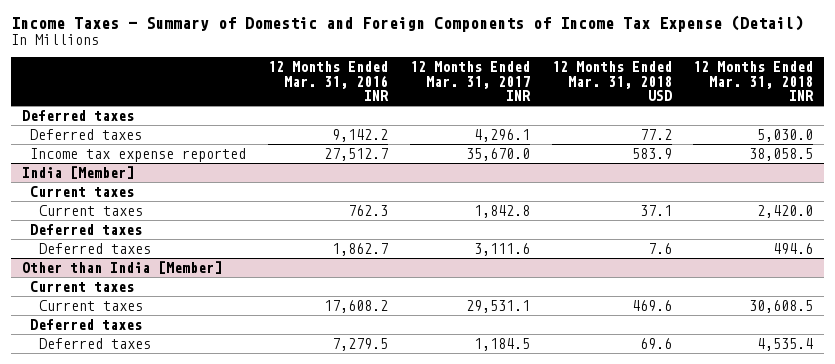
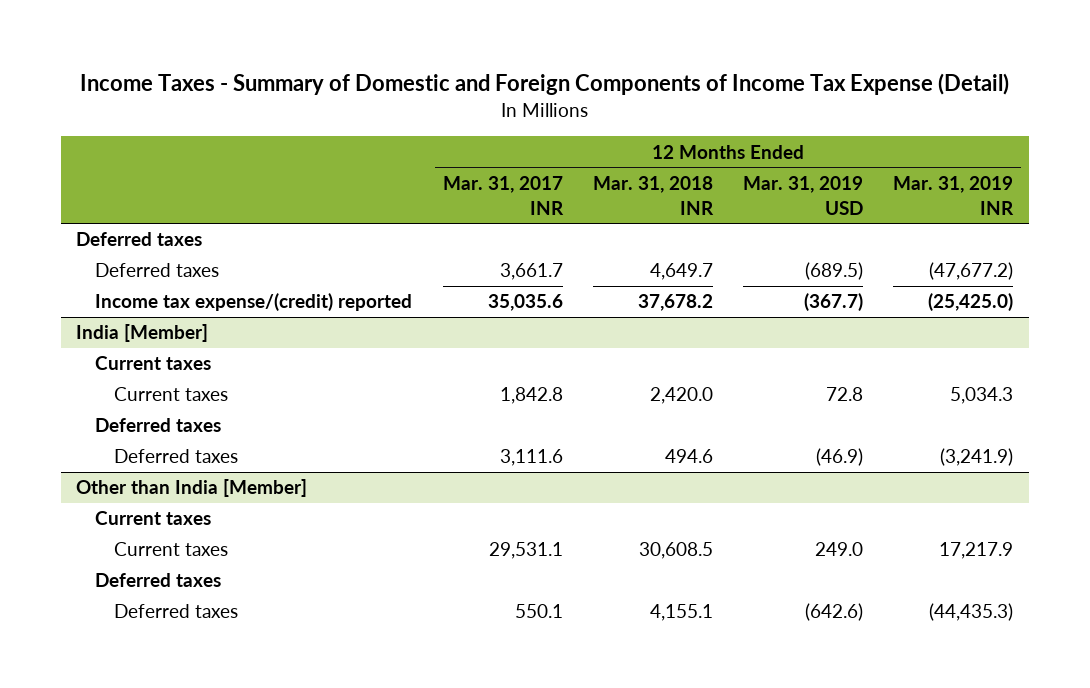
- | 12 Months Ended Mar. 31, 2016 INR | 12 Months Ended Mar. 31, 2017 INR | 12 Months Ended Mar. 31, 2018 USD | 12 Months Ended Mar. 31, 2018 INR
+ | 12 Months Ended Mar. 31, 2017 INR | 12 Months Ended Mar. 31, 2018 INR | 12 Months Ended Mar. 31, 2019 USD | 12 Months Ended Mar. 31, 2019 INR
- Deferred taxes | 9,142.2 | 4,296.1 | 77.2 | 5,030.0
- Income tax expense reported | 27,512.7 | 35,670.0 | 583.9 | 38,058.5
+ Deferred taxes | 3,661.7 | 4,649.7 | (689.5) | (47,677.2)
+ Income tax expense/(credit) reported | 35,035.6 | 37,678.2 | (367.7) | (25,425.0)
@ Other than India [Member]
- Deferred taxes | 7,279.5 | 1,184.5 | 69.6 | 4,535.4
+ Deferred taxes | 550.1 | 4,155.1 | (642.6) | (44,435.3)

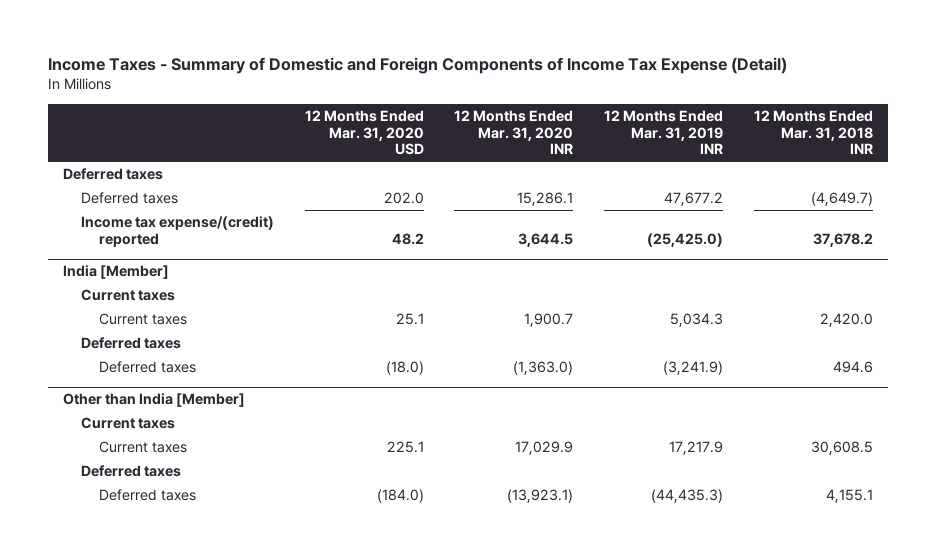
- | 12 Months Ended Mar. 31, 2017 INR | 12 Months Ended Mar. 31, 2018 INR | 12 Months Ended Mar. 31, 2019 USD | 12 Months Ended Mar. 31, 2019 INR
+ | 12 Months Ended Mar. 31, 2020 USD | 12 Months Ended Mar. 31, 2020 INR | 12 Months Ended Mar. 31, 2019 INR | 12 Months Ended Mar. 31, 2018 INR
- Deferred taxes | 3,661.7 | 4,649.7 | (689.5) | (47,677.2)
+ Deferred taxes | 202.0 | 15,286.1 | 47,677.2 | (4,649.7)

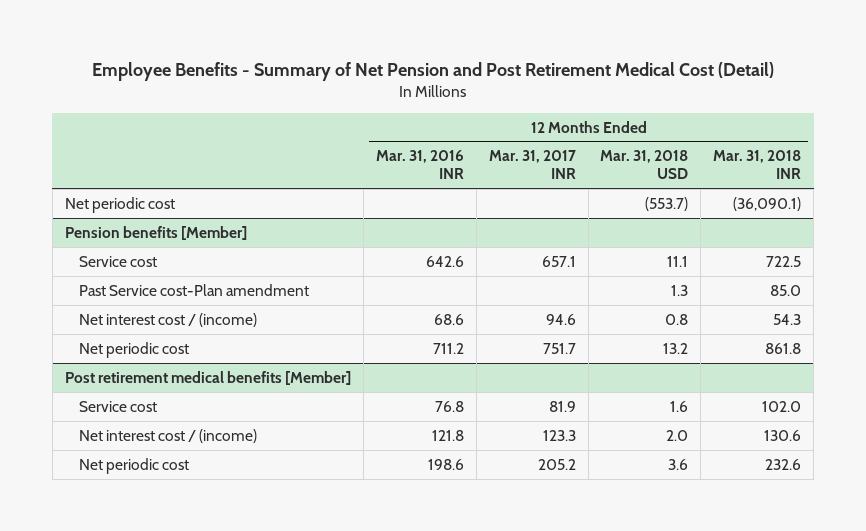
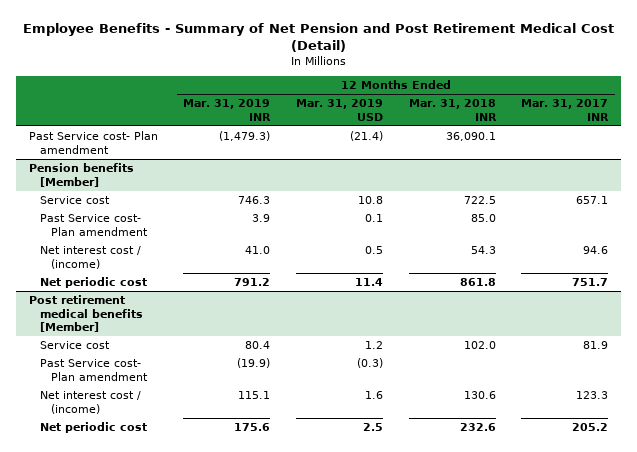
- | 12 Months Ended Mar. 31, 2016 INR | 12 Months Ended Mar. 31, 2017 INR | 12 Months Ended Mar. 31, 2018 USD | 12 Months Ended Mar. 31, 2018 INR
+ | 12 Months Ended Mar. 31, 2019 INR | 12 Months Ended Mar. 31, 2019 USD | 12 Months Ended Mar. 31, 2018 INR | 12 Months Ended Mar. 31, 2017 INR
- Net periodic cost | | | (553.7) | (36,090.1)
+ Past Service cost- Plan amendment | (1,479.3) | (21.4) | 36,090.1 |
@ Pension benefits [Member]
- Past Service cost-Plan amendment | | | 1.3 | 85.0
+ Past Service cost- Plan amendment | 3.9 | 0.1 | 85.0 |
@ Post retirement medical benefits [Member]
+ Past Service cost- Plan amendment | (19.9) | (0.3) | |

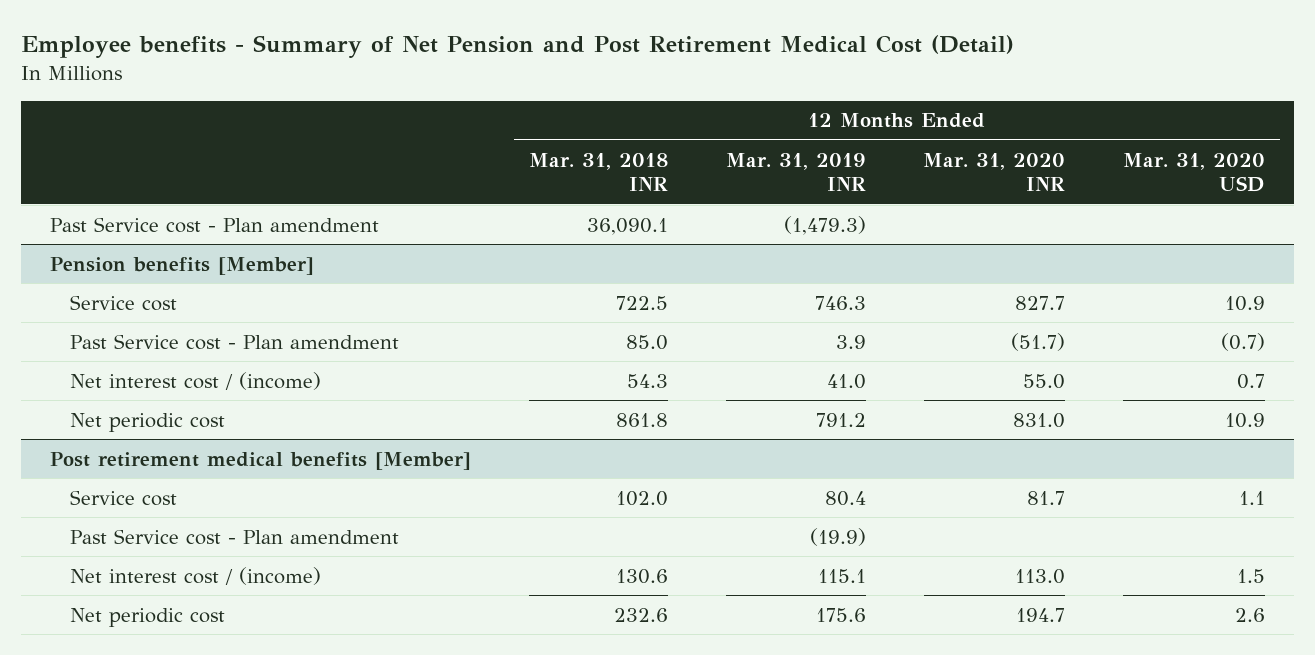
- Employee Benefits - Summary of Net Pension and Post Retirement Medical Cost (Detail)
+ Employee benefits - Summary of Net Pension and Post Retirement Medical Cost (Detail)
- | 12 Months Ended Mar. 31, 2019 INR | 12 Months Ended Mar. 31, 2019 USD | 12 Months Ended Mar. 31, 2018 INR | 12 Months Ended Mar. 31, 2017 INR
+ | 12 Months Ended Mar. 31, 2018 INR | 12 Months Ended Mar. 31, 2019 INR | 12 Months Ended Mar. 31, 2020 INR | 12 Months Ended Mar. 31, 2020 USD
- Past Service cost- Plan amendment | (1,479.3) | (21.4) | 36,090.1 |
+ Past Service cost - Plan amendment | 36,090.1 | (1,479.3) | |
@ Pension benefits [Member]
- Past Service cost- Plan amendment | 3.9 | 0.1 | 85.0 |
+ Past Service cost - Plan amendment | 85.0 | 3.9 | (51.7) | (0.7)
@ Post retirement medical benefits [Member]
- Past Service cost- Plan amendment | (19.9) | (0.3) | |
+ Past Service cost - Plan amendment | | (19.9) | |

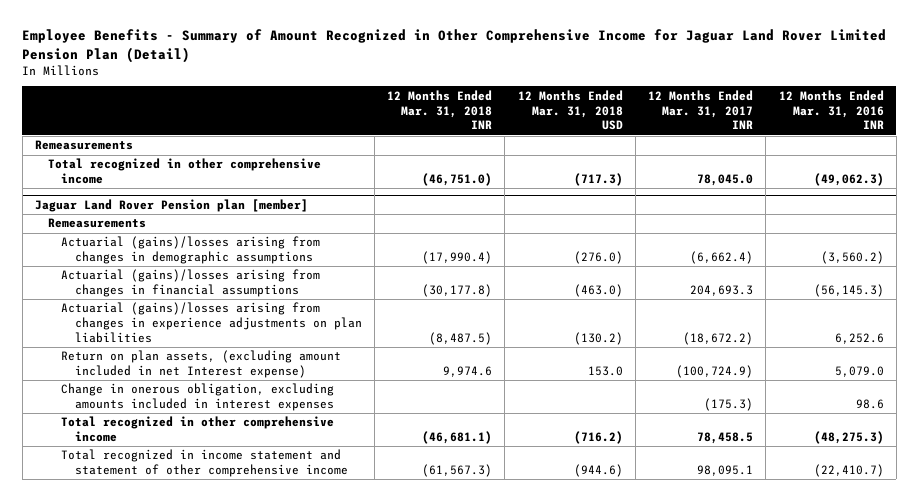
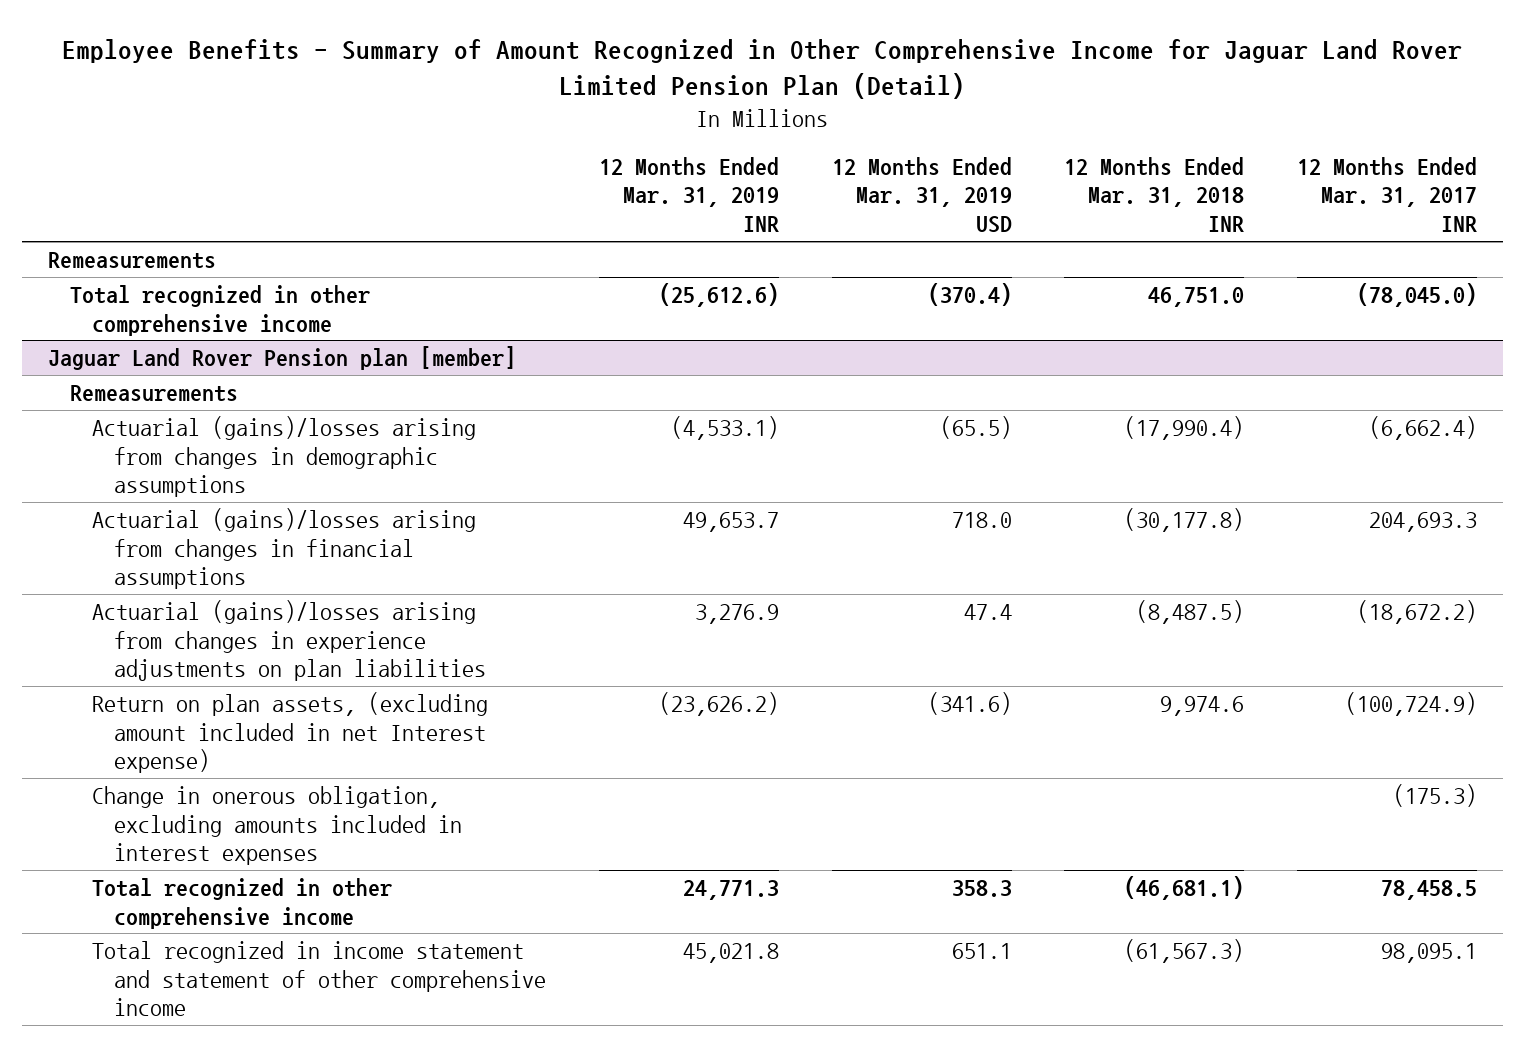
- | 12 Months Ended Mar. 31, 2018 INR | 12 Months Ended Mar. 31, 2018 USD | 12 Months Ended Mar. 31, 2017 INR | 12 Months Ended Mar. 31, 2016 INR
+ | 12 Months Ended Mar. 31, 2019 INR | 12 Months Ended Mar. 31, 2019 USD | 12 Months Ended Mar. 31, 2018 INR | 12 Months Ended Mar. 31, 2017 INR
- Total recognized in other comprehensive income | (46,751.0) | (717.3) | 78,045.0 | (49,062.3)
+ Total recognized in other comprehensive income | (25,612.6) | (370.4) | 46,751.0 | (78,045.0)

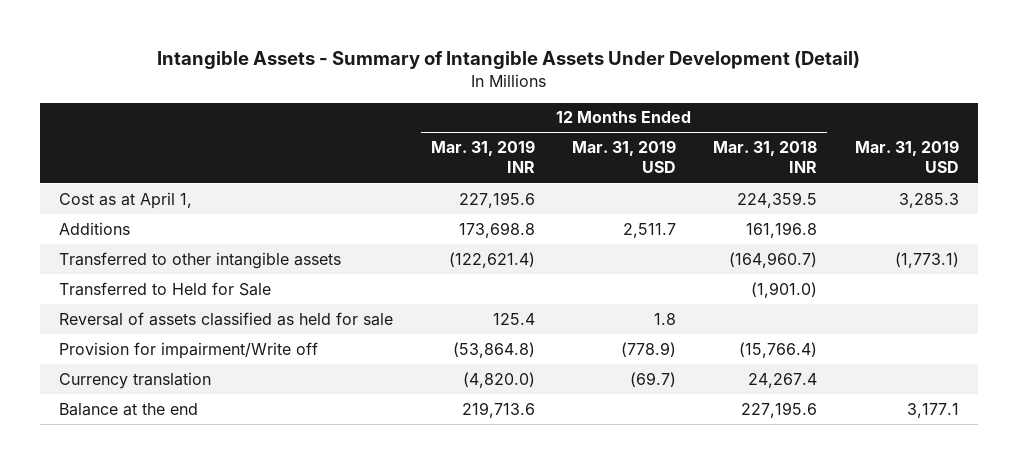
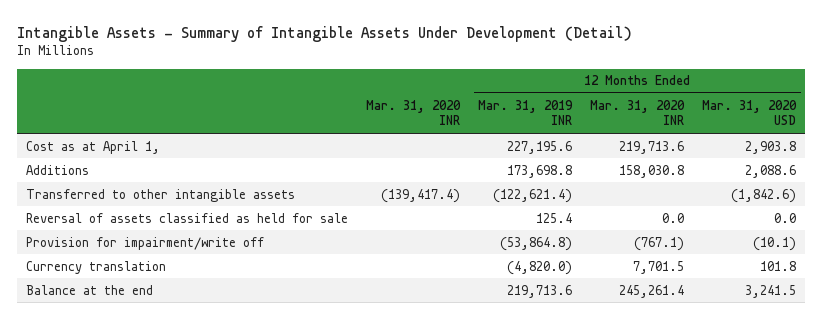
- | 12 Months Ended Mar. 31, 2019 INR | 12 Months Ended Mar. 31, 2019 USD | 12 Months Ended Mar. 31, 2018 INR | Mar. 31, 2019 USD
+ | Mar. 31, 2020 INR | 12 Months Ended Mar. 31, 2019 INR | 12 Months Ended Mar. 31, 2020 INR | 12 Months Ended Mar. 31, 2020 USD
- Transferred to Held for Sale | | | (1,901.0) |
- Provision for impairment/Write off | (53,864.8) | (778.9) | (15,766.4) |
+ Provision for impairment/write off | | (53,864.8) | (767.1) | (10.1)

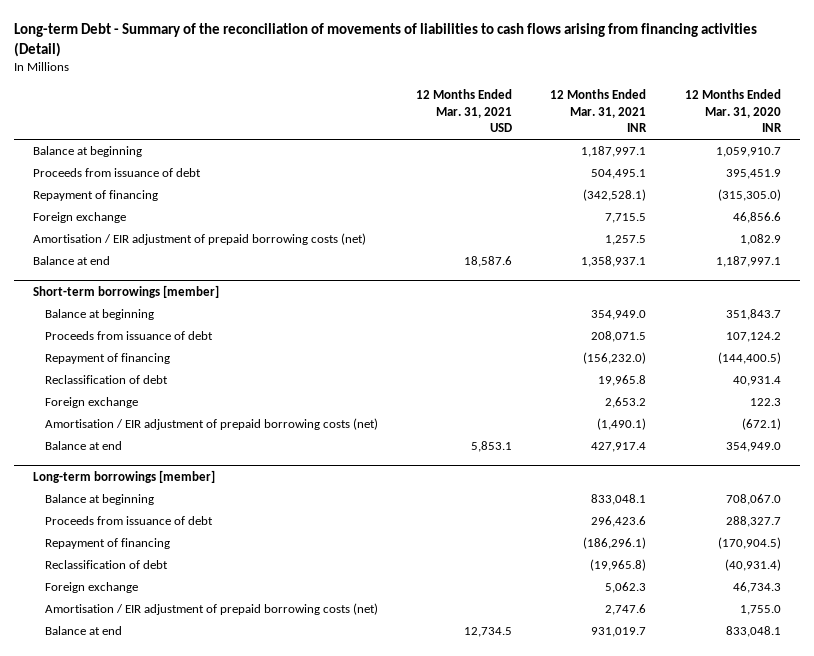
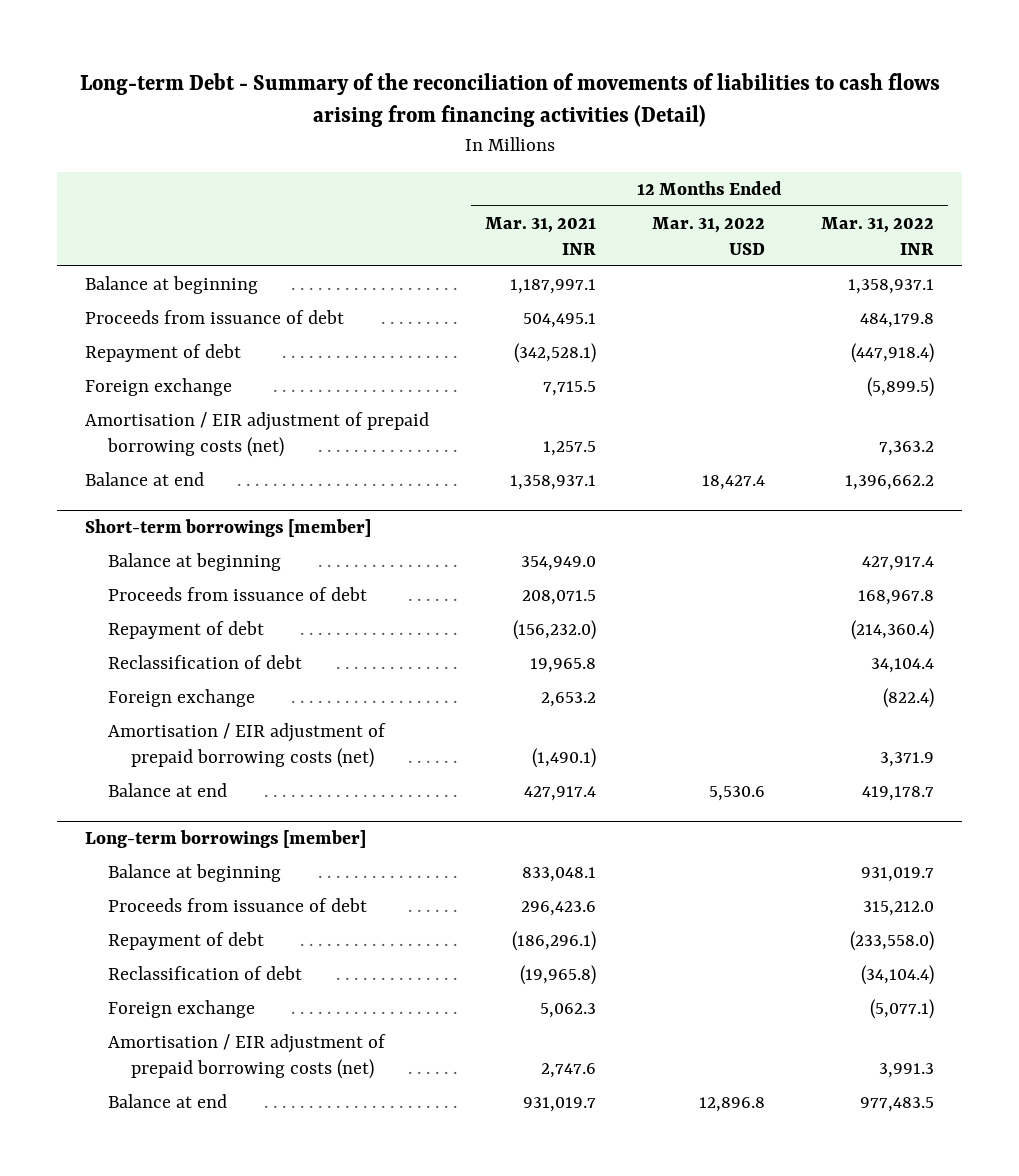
- | 12 Months Ended Mar. 31, 2021 USD | 12 Months Ended Mar. 31, 2021 INR | 12 Months Ended Mar. 31, 2020 INR
+ | 12 Months Ended Mar. 31, 2021 INR | 12 Months Ended Mar. 31, 2022 USD | 12 Months Ended Mar. 31, 2022 INR
- Repayment of financing | | (342,528.1) | (315,305.0)
+ Repayment of debt | (342,528.1) | | (447,918.4)
@ Short-term borrowings [member]
- Repayment of financing | | (156,232.0) | (144,400.5)
+ Repayment of debt | (156,232.0) | | (214,360.4)
@ Long-term borrowings [member]
- Repayment of financing | | (186,296.1) | (170,904.5)
+ Repayment of debt | (186,296.1) | | (233,558.0)

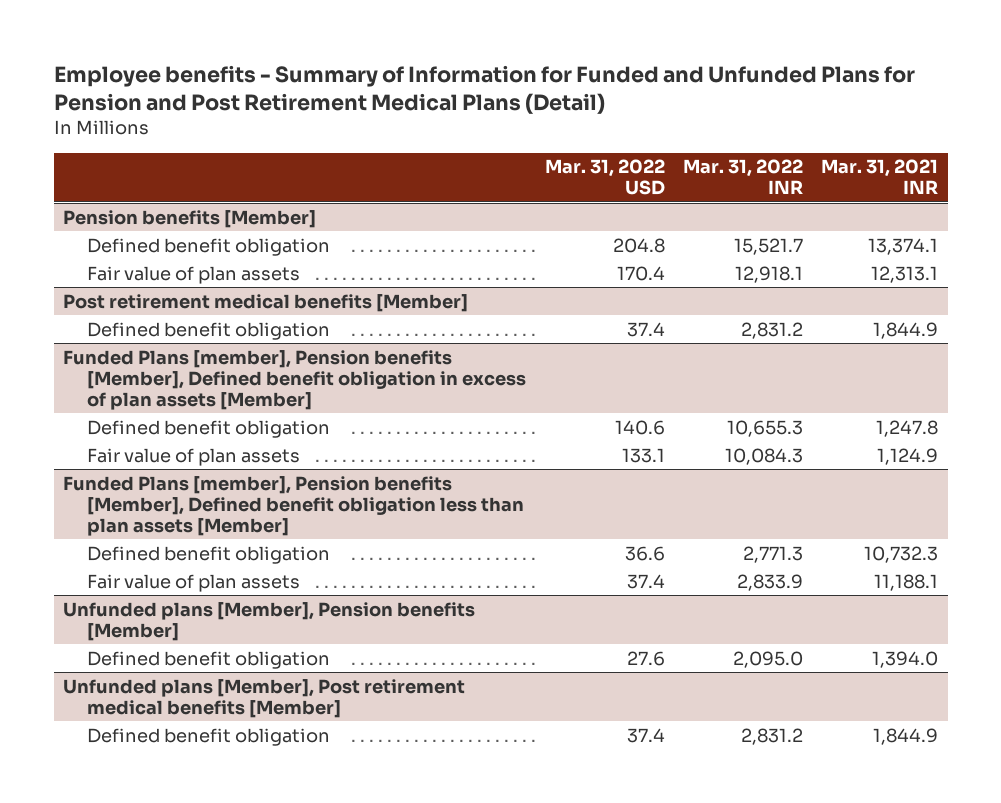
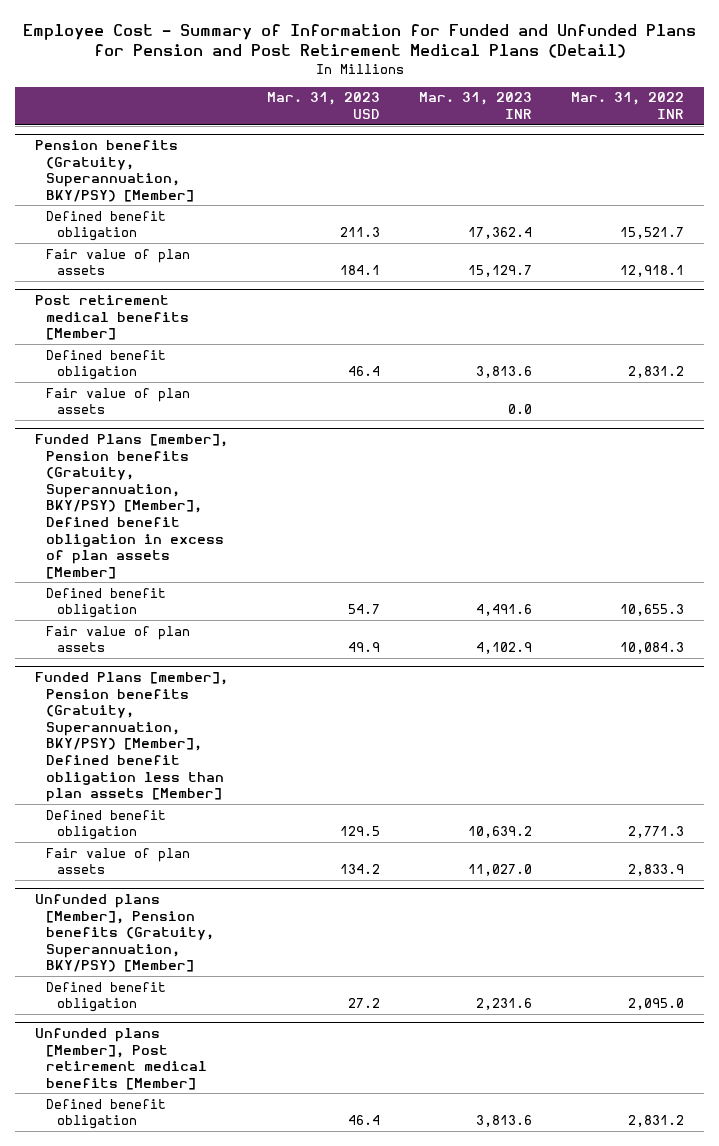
- Employee benefits - Summary of Information for Funded and Unfunded Plans for Pension and Post Retirement Medical Plans (Detail)
+ Employee Cost - Summary of Information for Funded and Unfunded Plans for Pension and Post Retirement Medical Plans (Detail)
- | Mar. 31, 2022 USD | Mar. 31, 2022 INR | Mar. 31, 2021 INR
+ | Mar. 31, 2023 USD | Mar. 31, 2023 INR | Mar. 31, 2022 INR
- Pension benefits [Member]
+ Pension benefits (Gratuity, Superannuation, BKY/PSY) [Member]
- Funded Plans [member], Pension benefits [Member], Defined benefit obligation in excess of plan assets [Member]
@ Post retirement medical benefits [Member]
+ Fair value of plan assets | | 0.0 |
+ Funded Plans [member], Pension benefits (Gratuity, Superannuation, BKY/PSY) [Member], Defined benefit obligation in excess of plan assets [Member]
- Funded Plans [member], Pension benefits [Member], Defined benefit obligation less than plan assets [Member]
+ Funded Plans [member], Pension benefits (Gratuity, Superannuation, BKY/PSY) [Member], Defined benefit obligation less than plan assets [Member]
- Unfunded plans [Member], Pension benefits [Member]
+ Unfunded plans [Member], Pension benefits (Gratuity, Superannuation, BKY/PSY) [Member]

